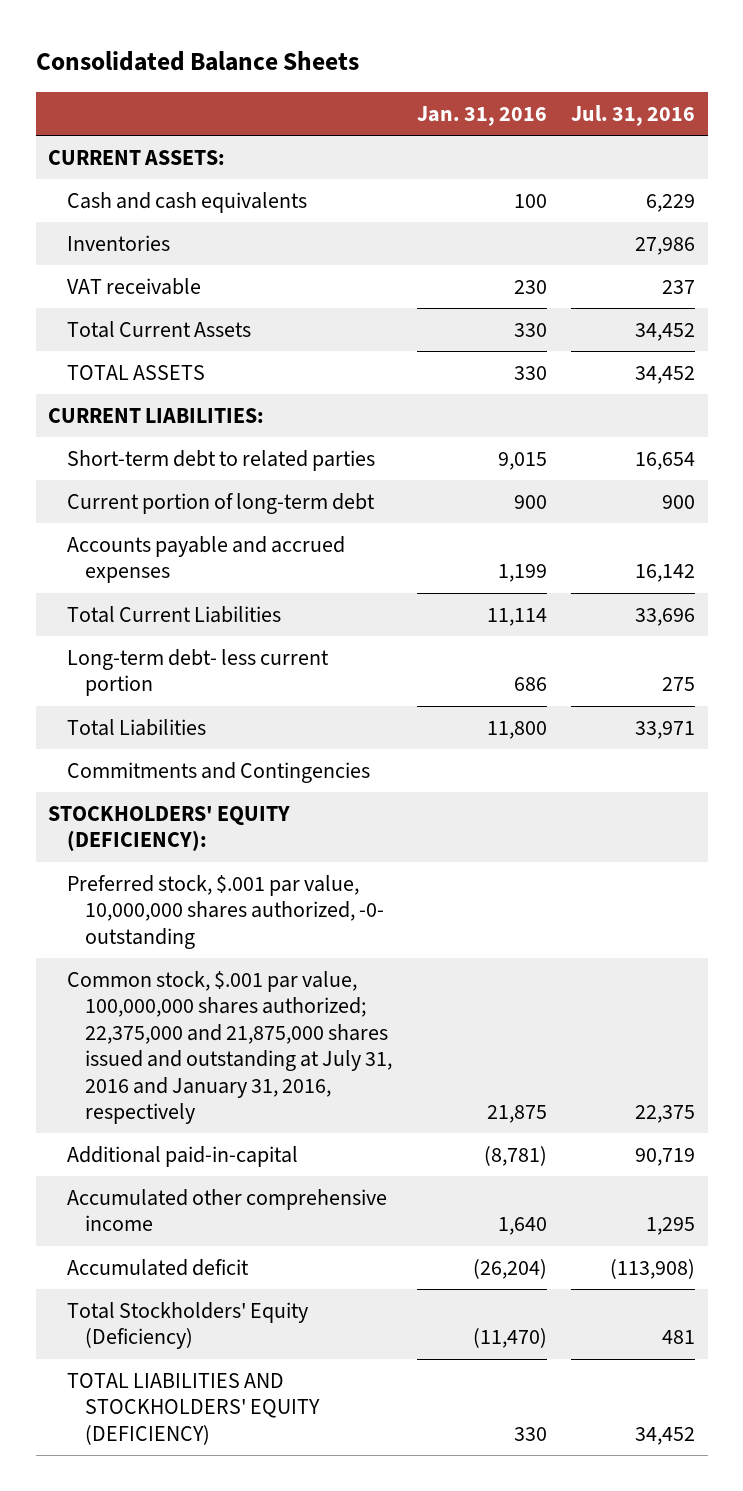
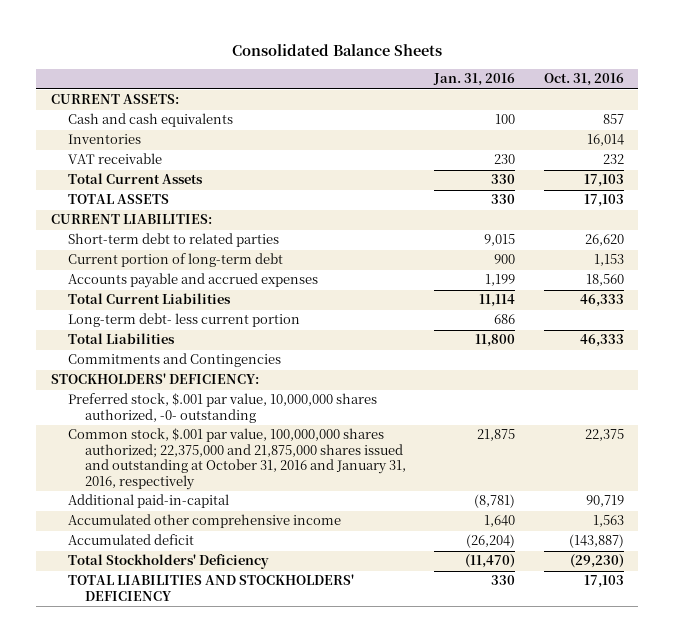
- | Jan. 31, 2016 | Jul. 31, 2016
+ | Jan. 31, 2016 | Oct. 31, 2016
- STOCKHOLDERS' EQUITY (DEFICIENCY):
+ STOCKHOLDERS' DEFICIENCY:
- Common stock, $.001 par value, 100,000,000 shares authorized; 22,375,000 and 21,875,000 shares issued and outstanding at July 31, 2016 and January 31, 2016, respectively | 21,875 | 22,375
+ Common stock, $.001 par value, 100,000,000 shares authorized; 22,375,000 and 21,875,000 shares issued and outstanding at October 31, 2016 and January 31, 2016, respectively | 21,875 | 22,375
- Total Stockholders' Equity (Deficiency) | (11,470) | 481
- TOTAL LIABILITIES AND STOCKHOLDERS' EQUITY (DEFICIENCY) | 330 | 34,452
+ Total Stockholders' Deficiency | (11,470) | (29,230)
+ TOTAL LIABILITIES AND STOCKHOLDERS' DEFICIENCY | 330 | 17,103

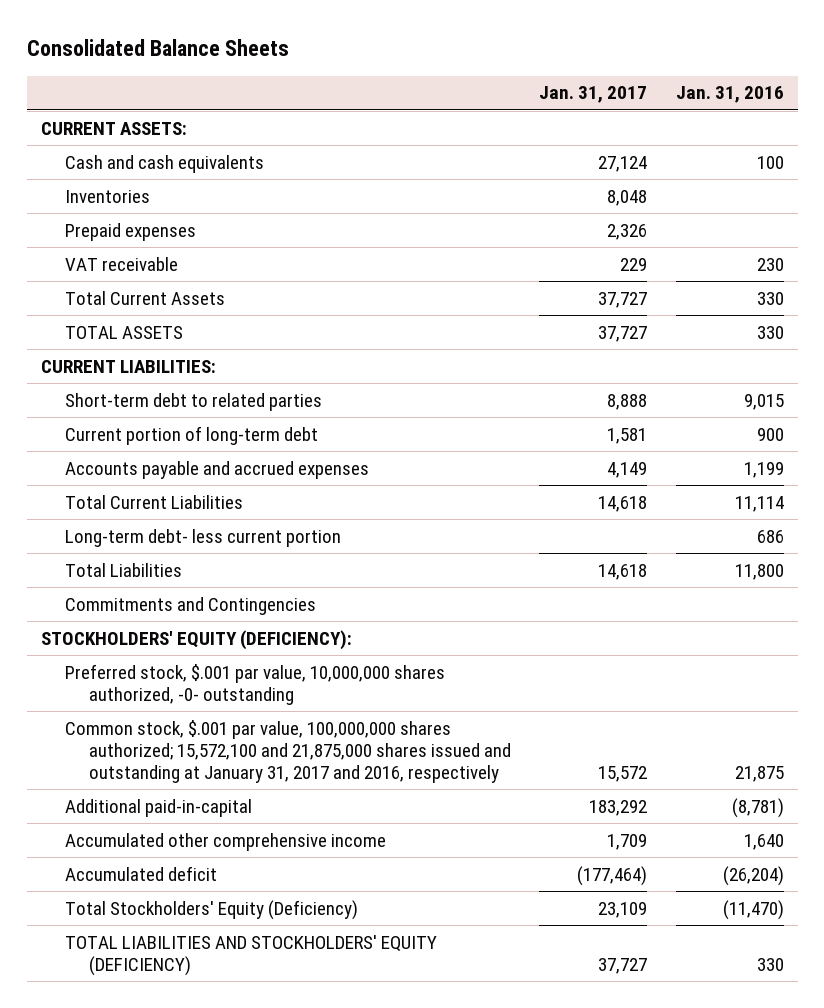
- | Jan. 31, 2016 | Oct. 31, 2016
+ | Jan. 31, 2017 | Jan. 31, 2016
+ Prepaid expenses | 2,326 |
- STOCKHOLDERS' DEFICIENCY:
+ STOCKHOLDERS' EQUITY (DEFICIENCY):
- Common stock, $.001 par value, 100,000,000 shares authorized; 22,375,000 and 21,875,000 shares issued and outstanding at October 31, 2016 and January 31, 2016, respectively | 21,875 | 22,375
+ Common stock, $.001 par value, 100,000,000 shares authorized; 15,572,100 and 21,875,000 shares issued and outstanding at January 31, 2017 and 2016, respectively | 15,572 | 21,875
- Total Stockholders' Deficiency | (11,470) | (29,230)
- TOTAL LIABILITIES AND STOCKHOLDERS' DEFICIENCY | 330 | 17,103
+ Total Stockholders' Equity (Deficiency) | 23,109 | (11,470)
+ TOTAL LIABILITIES AND STOCKHOLDERS' EQUITY (DEFICIENCY) | 37,727 | 330

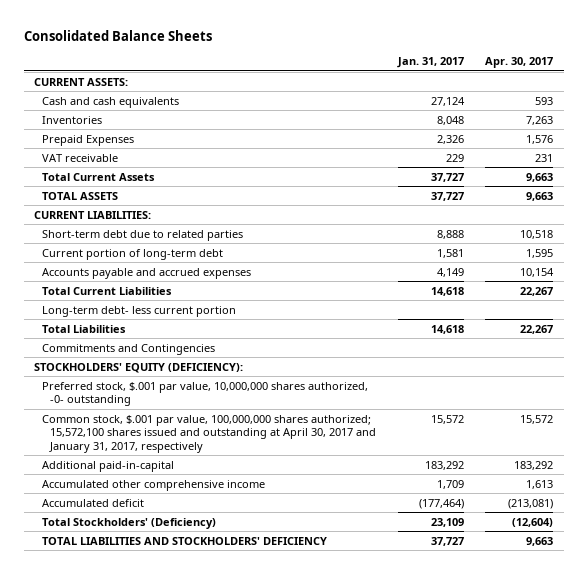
- | Jan. 31, 2017 | Jan. 31, 2016
+ | Jan. 31, 2017 | Apr. 30, 2017
- Prepaid expenses | 2,326 |
+ Prepaid Expenses | 2,326 | 1,576
- Short-term debt to related parties | 8,888 | 9,015
+ Short-term debt due to related parties | 8,888 | 10,518
- Common stock, $.001 par value, 100,000,000 shares authorized; 15,572,100 and 21,875,000 shares issued and outstanding at January 31, 2017 and 2016, respectively | 15,572 | 21,875
+ Common stock, $.001 par value, 100,000,000 shares authorized; 15,572,100 shares issued and outstanding at April 30, 2017 and January 31, 2017, respectively | 15,572 | 15,572
- Total Stockholders' Equity (Deficiency) | 23,109 | (11,470)
- TOTAL LIABILITIES AND STOCKHOLDERS' EQUITY (DEFICIENCY) | 37,727 | 330
+ Total Stockholders' (Deficiency) | 23,109 | (12,604)
+ TOTAL LIABILITIES AND STOCKHOLDERS' DEFICIENCY | 37,727 | 9,663

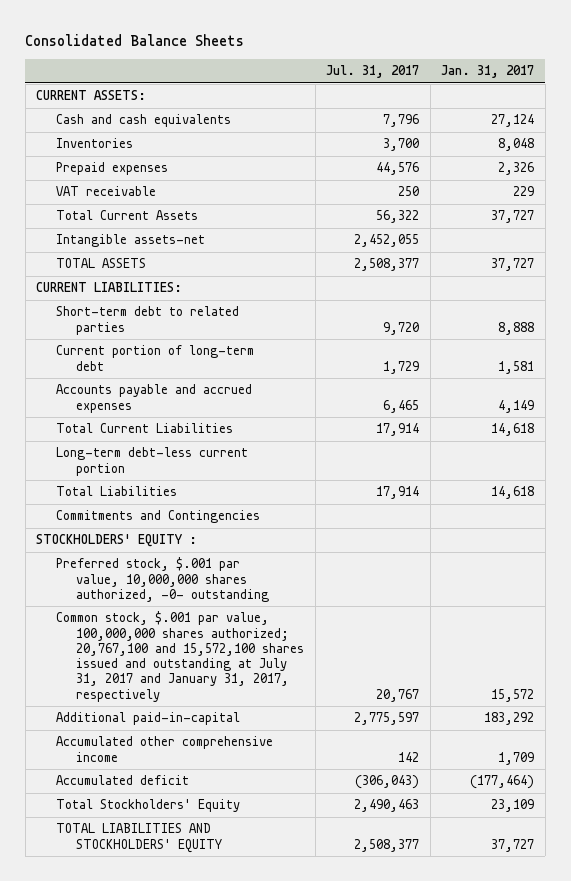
- | Jan. 31, 2017 | Apr. 30, 2017
+ | Jul. 31, 2017 | Jan. 31, 2017
- Prepaid Expenses | 2,326 | 1,576
+ Prepaid expenses | 44,576 | 2,326
+ Intangible assets-net | 2,452,055 |
- Short-term debt due to related parties | 8,888 | 10,518
+ Short-term debt to related parties | 9,720 | 8,888
- Long-term debt- less current portion
+ Long-term debt-less current portion
- STOCKHOLDERS' EQUITY (DEFICIENCY):
+ STOCKHOLDERS' EQUITY :
- Common stock, $.001 par value, 100,000,000 shares authorized; 15,572,100 shares issued and outstanding at April 30, 2017 and January 31, 2017, respectively | 15,572 | 15,572
+ Common stock, $.001 par value, 100,000,000 shares authorized; 20,767,100 and 15,572,100 shares issued and outstanding at July 31, 2017 and January 31, 2017, respectively | 20,767 | 15,572
- Total Stockholders' (Deficiency) | 23,109 | (12,604)
- TOTAL LIABILITIES AND STOCKHOLDERS' DEFICIENCY | 37,727 | 9,663
+ Total Stockholders' Equity | 2,490,463 | 23,109
+ TOTAL LIABILITIES AND STOCKHOLDERS' EQUITY | 2,508,377 | 37,727

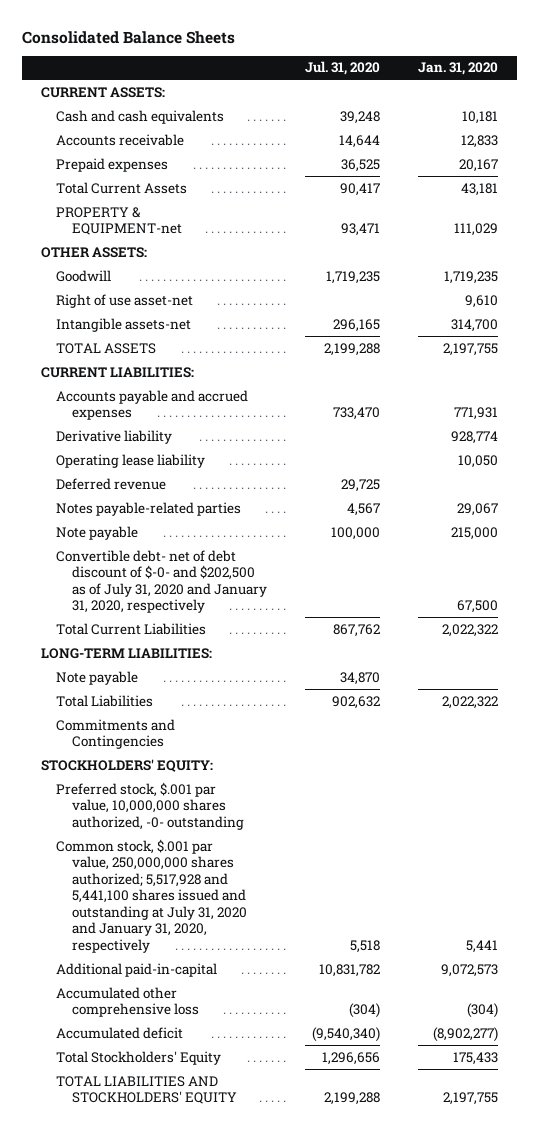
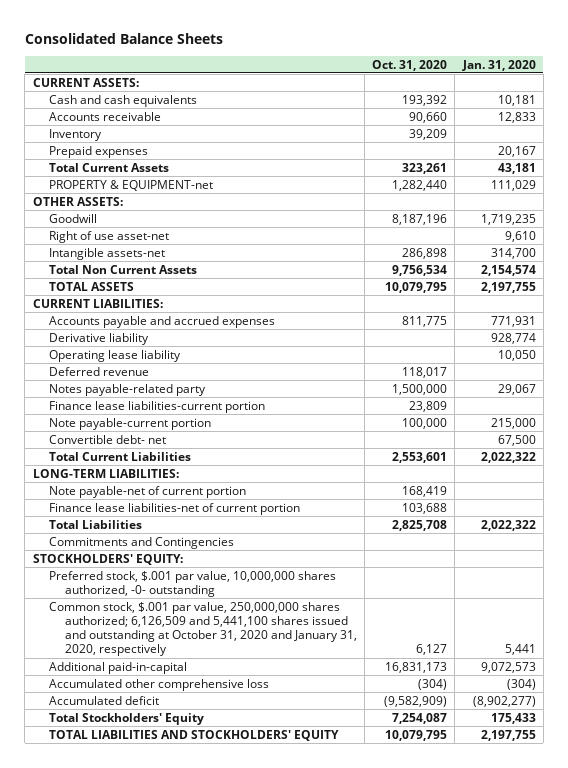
- | Jul. 31, 2020 | Jan. 31, 2020
+ | Oct. 31, 2020 | Jan. 31, 2020
+ Inventory | 39,209 |
+ Total Non Current Assets | 9,756,534 | 2,154,574
- Notes payable-related parties | 4,567 | 29,067
- Note payable | 100,000 | 215,000
- Convertible debt- net of debt discount of $-0- and $202,500 as of July 31, 2020 and January 31, 2020, respectively | | 67,500
+ Notes payable-related party | 1,500,000 | 29,067
+ Finance lease liabilities-current portion | 23,809 |
+ Note payable-current portion | 100,000 | 215,000
+ Convertible debt- net | | 67,500
- Note payable | 34,870 |
+ Note payable-net of current portion | 168,419 |
+ Finance lease liabilities-net of current portion | 103,688 |
- Common stock, $.001 par value, 250,000,000 shares authorized; 5,517,928 and 5,441,100 shares issued and outstanding at July 31, 2020 and January 31, 2020, respectively | 5,518 | 5,441
+ Common stock, $.001 par value, 250,000,000 shares authorized; 6,126,509 and 5,441,100 shares issued and outstanding at October 31, 2020 and January 31, 2020, respectively | 6,127 | 5,441

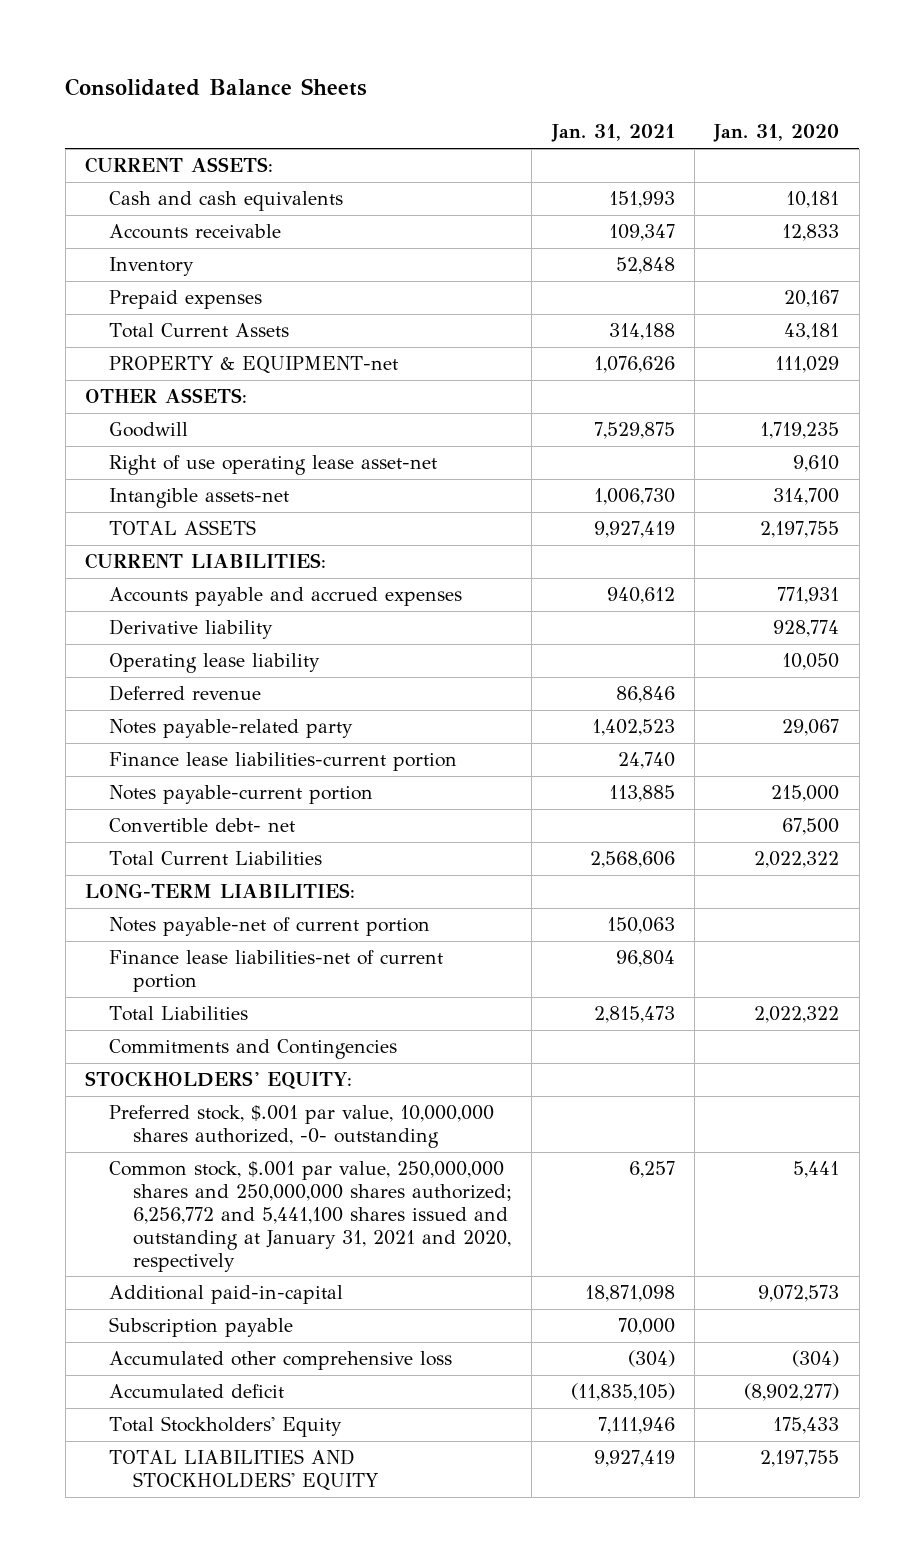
- | Oct. 31, 2020 | Jan. 31, 2020
+ | Jan. 31, 2021 | Jan. 31, 2020
- Right of use asset-net | | 9,610
+ Right of use operating lease asset-net | | 9,610
- Total Non Current Assets | 9,756,534 | 2,154,574
- Note payable-current portion | 100,000 | 215,000
+ Notes payable-current portion | 113,885 | 215,000
- Note payable-net of current portion | 168,419 |
+ Notes payable-net of current portion | 150,063 |
- Common stock, $.001 par value, 250,000,000 shares authorized; 6,126,509 and 5,441,100 shares issued and outstanding at October 31, 2020 and January 31, 2020, respectively | 6,127 | 5,441
+ Common stock, $.001 par value, 250,000,000 shares and 250,000,000 shares authorized; 6,256,772 and 5,441,100 shares issued and outstanding at January 31, 2021 and 2020, respectively | 6,257 | 5,441
+ Subscription payable | 70,000 |

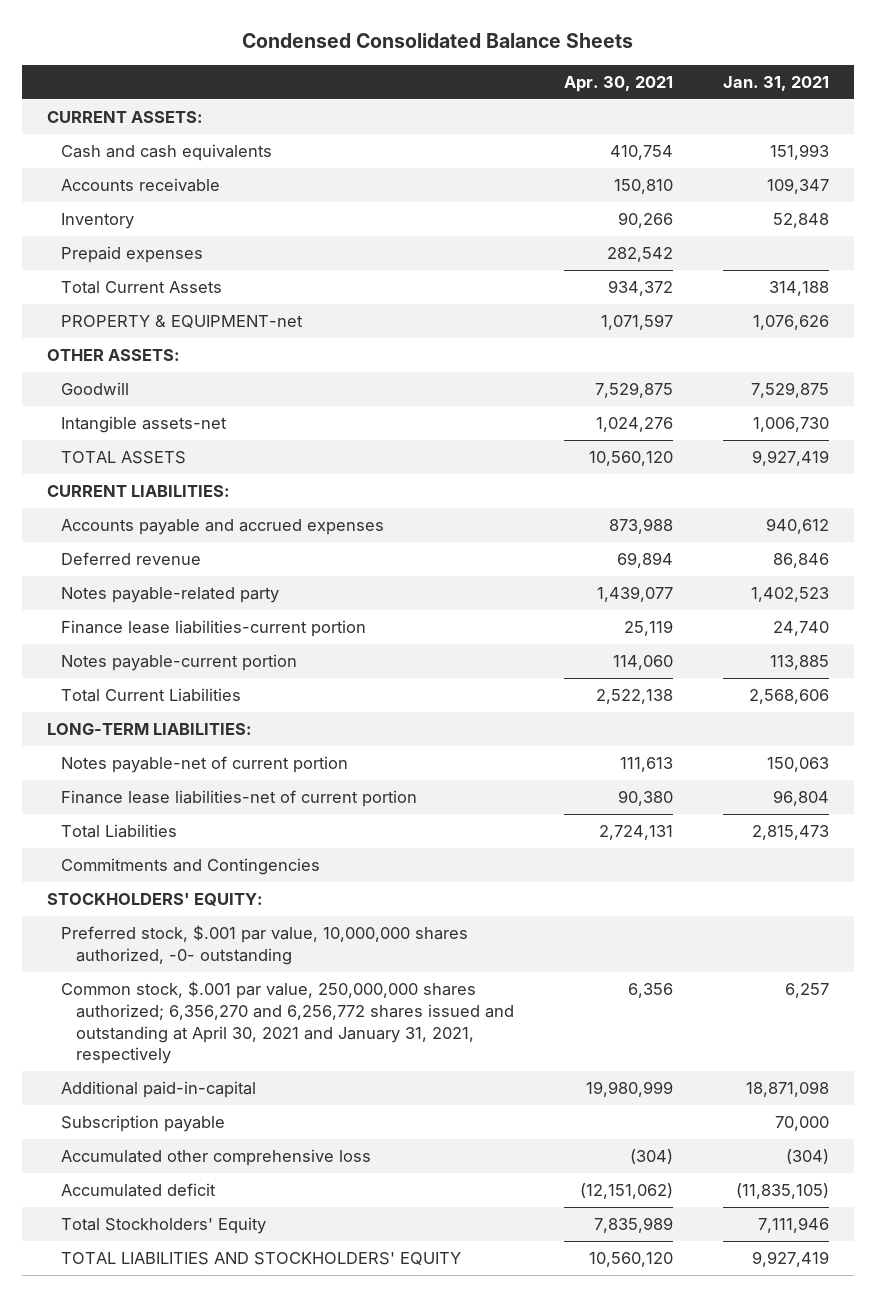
- Consolidated Balance Sheets
+ Condensed Consolidated Balance Sheets
- | Jan. 31, 2021 | Jan. 31, 2020
+ | Apr. 30, 2021 | Jan. 31, 2021
- Right of use operating lease asset-net | | 9,610
- Derivative liability | | 928,774
- Operating lease liability | | 10,050
- Convertible debt- net | | 67,500
- Common stock, $.001 par value, 250,000,000 shares and 250,000,000 shares authorized; 6,256,772 and 5,441,100 shares issued and outstanding at January 31, 2021 and 2020, respectively | 6,257 | 5,441
+ Common stock, $.001 par value, 250,000,000 shares authorized; 6,356,270 and 6,256,772 shares issued and outstanding at April 30, 2021 and January 31, 2021, respectively | 6,356 | 6,257

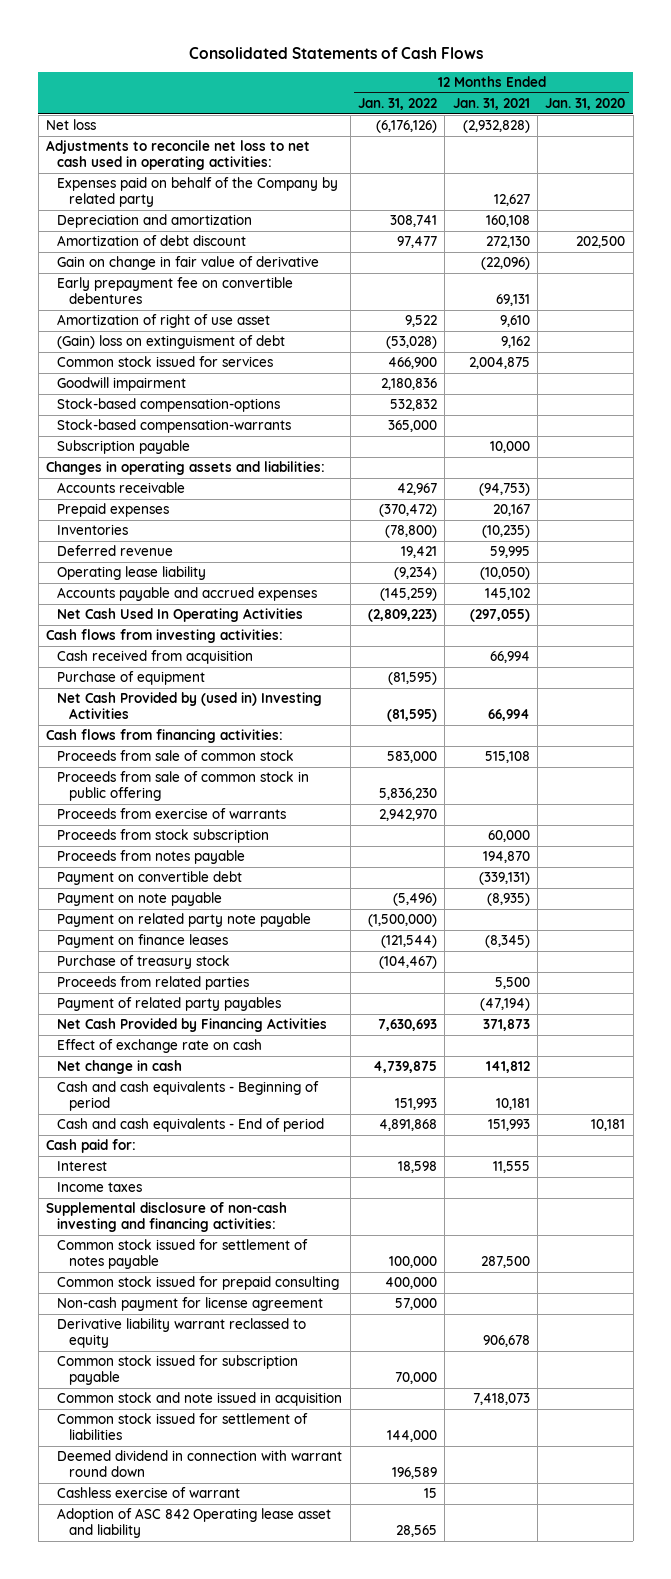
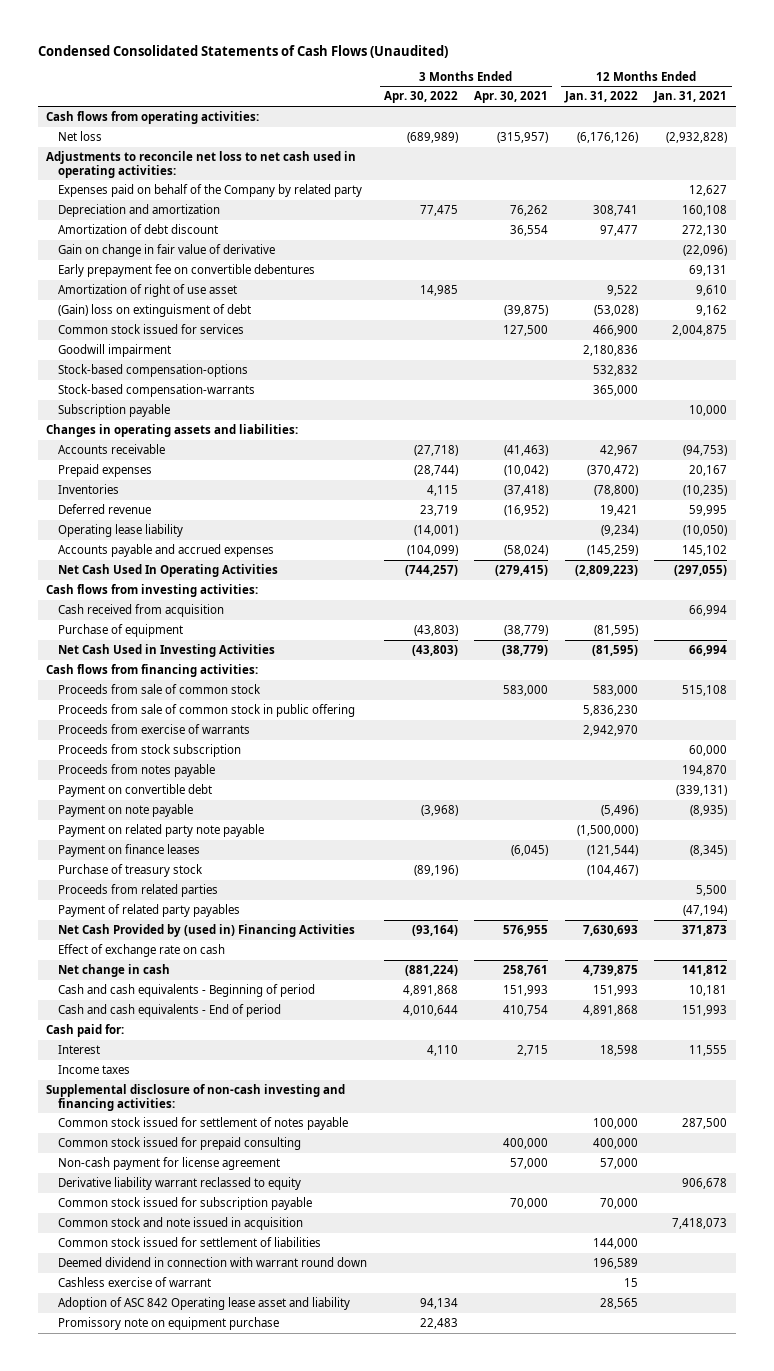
- Consolidated Statements of Cash Flows
+ Condensed Consolidated Statements of Cash Flows (Unaudited)
- | 12 Months Ended Jan. 31, 2022 | 12 Months Ended Jan. 31, 2021 | 12 Months Ended Jan. 31, 2020
+ | 3 Months Ended Apr. 30, 2022 | 3 Months Ended Apr. 30, 2021 | 12 Months Ended Jan. 31, 2022 | 12 Months Ended Jan. 31, 2021
+ Cash flows from operating activities:
- Net Cash Provided by (used in) Investing Activities | (81,595) | 66,994 |
+ Net Cash Used in Investing Activities | (43,803) | (38,779) | (81,595) | 66,994
- Net Cash Provided by Financing Activities | 7,630,693 | 371,873 |
+ Net Cash Provided by (used in) Financing Activities | (93,164) | 576,955 | 7,630,693 | 371,873
+ Promissory note on equipment purchase | 22,483 | | |

